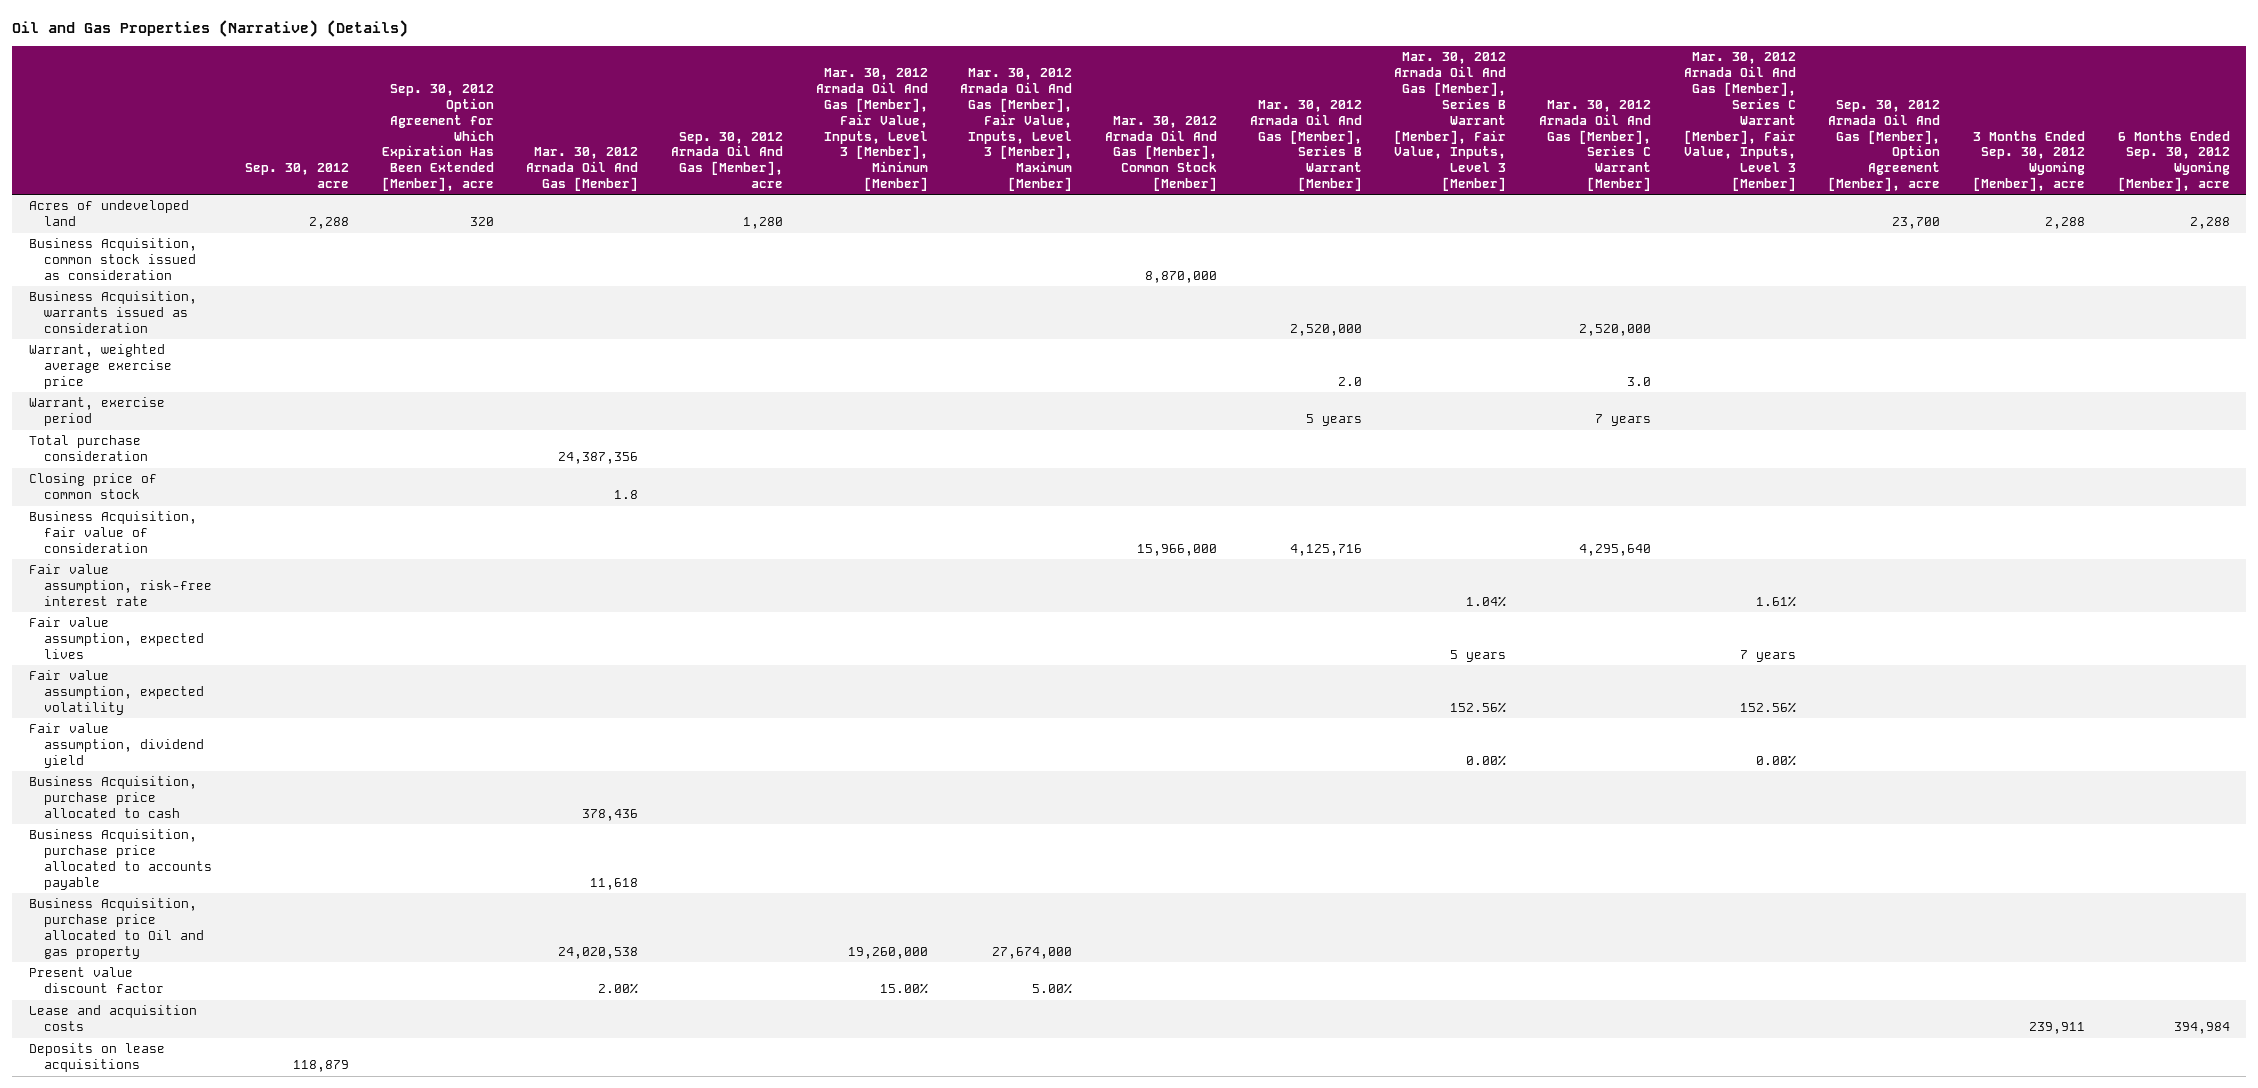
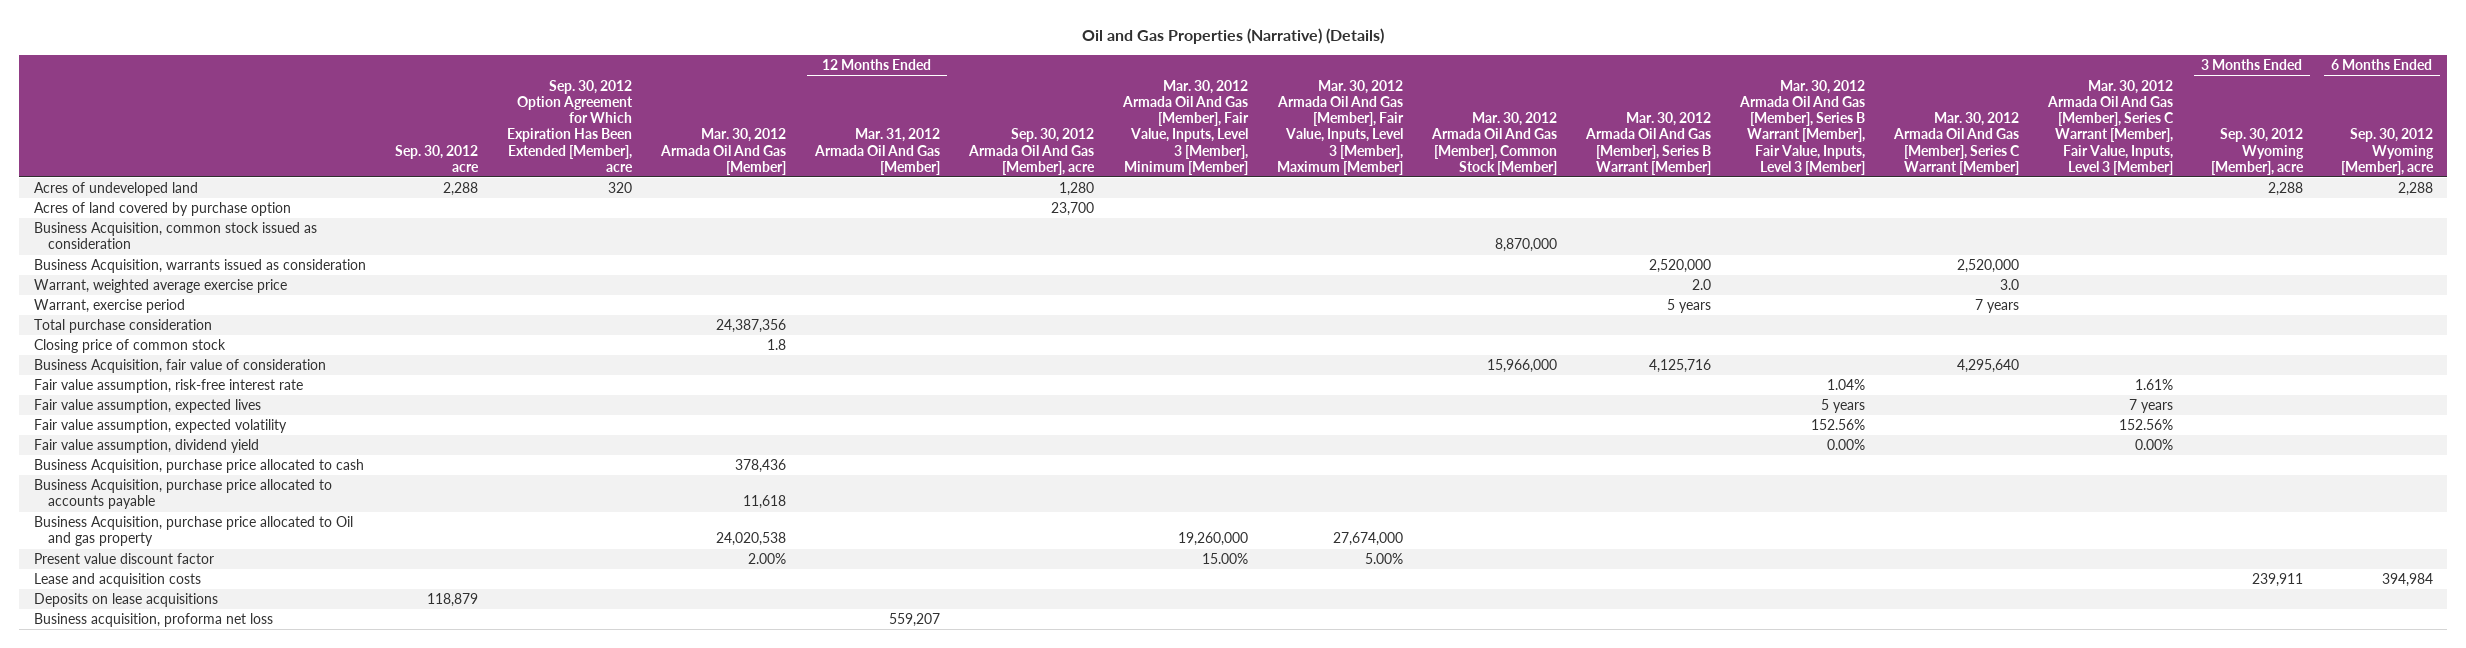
- | Sep. 30, 2012 acre | Sep. 30, 2012 Option Agreement for Which Expiration Has Been Extended [Member], acre | Mar. 30, 2012 Armada Oil And Gas [Member] | Sep. 30, 2012 Armada Oil And Gas [Member], acre | Mar. 30, 2012 Armada Oil And Gas [Member], Fair Value, Inputs, Level 3 [Member], Minimum [Member] | Mar. 30, 2012 Armada Oil And Gas [Member], Fair Value, Inputs, Level 3 [Member], Maximum [Member] | Mar. 30, 2012 Armada Oil And Gas [Member], Common Stock [Member] | Mar. 30, 2012 Armada Oil And Gas [Member], Series B Warrant [Member] | Mar. 30, 2012 Armada Oil And Gas [Member], Series B Warrant [Member], Fair Value, Inputs, Level 3 [Member] | Mar. 30, 2012 Armada Oil And Gas [Member], Series C Warrant [Member] | Mar. 30, 2012 Armada Oil And Gas [Member], Series C Warrant [Member], Fair Value, Inputs, Level 3 [Member] | Sep. 30, 2012 Armada Oil And Gas [Member], Option Agreement [Member], acre | 3 Months Ended Sep. 30, 2012 Wyoming [Member], acre | 6 Months Ended Sep. 30, 2012 Wyoming [Member], acre
+ | Sep. 30, 2012 acre | Sep. 30, 2012 Option Agreement for Which Expiration Has Been Extended [Member], acre | Mar. 30, 2012 Armada Oil And Gas [Member] | 12 Months Ended Mar. 31, 2012 Armada Oil And Gas [Member] | Sep. 30, 2012 Armada Oil And Gas [Member], acre | Mar. 30, 2012 Armada Oil And Gas [Member], Fair Value, Inputs, Level 3 [Member], Minimum [Member] | Mar. 30, 2012 Armada Oil And Gas [Member], Fair Value, Inputs, Level 3 [Member], Maximum [Member] | Mar. 30, 2012 Armada Oil And Gas [Member], Common Stock [Member] | Mar. 30, 2012 Armada Oil And Gas [Member], Series B Warrant [Member] | Mar. 30, 2012 Armada Oil And Gas [Member], Series B Warrant [Member], Fair Value, Inputs, Level 3 [Member] | Mar. 30, 2012 Armada Oil And Gas [Member], Series C Warrant [Member] | Mar. 30, 2012 Armada Oil And Gas [Member], Series C Warrant [Member], Fair Value, Inputs, Level 3 [Member] | 3 Months Ended Sep. 30, 2012 Wyoming [Member], acre | 6 Months Ended Sep. 30, 2012 Wyoming [Member], acre
+ Acres of land covered by purchase option | | | | | 23,700 | | | | | | | | |
+ Business acquisition, proforma net loss | | | | 559,207 | | | | | | | | | |

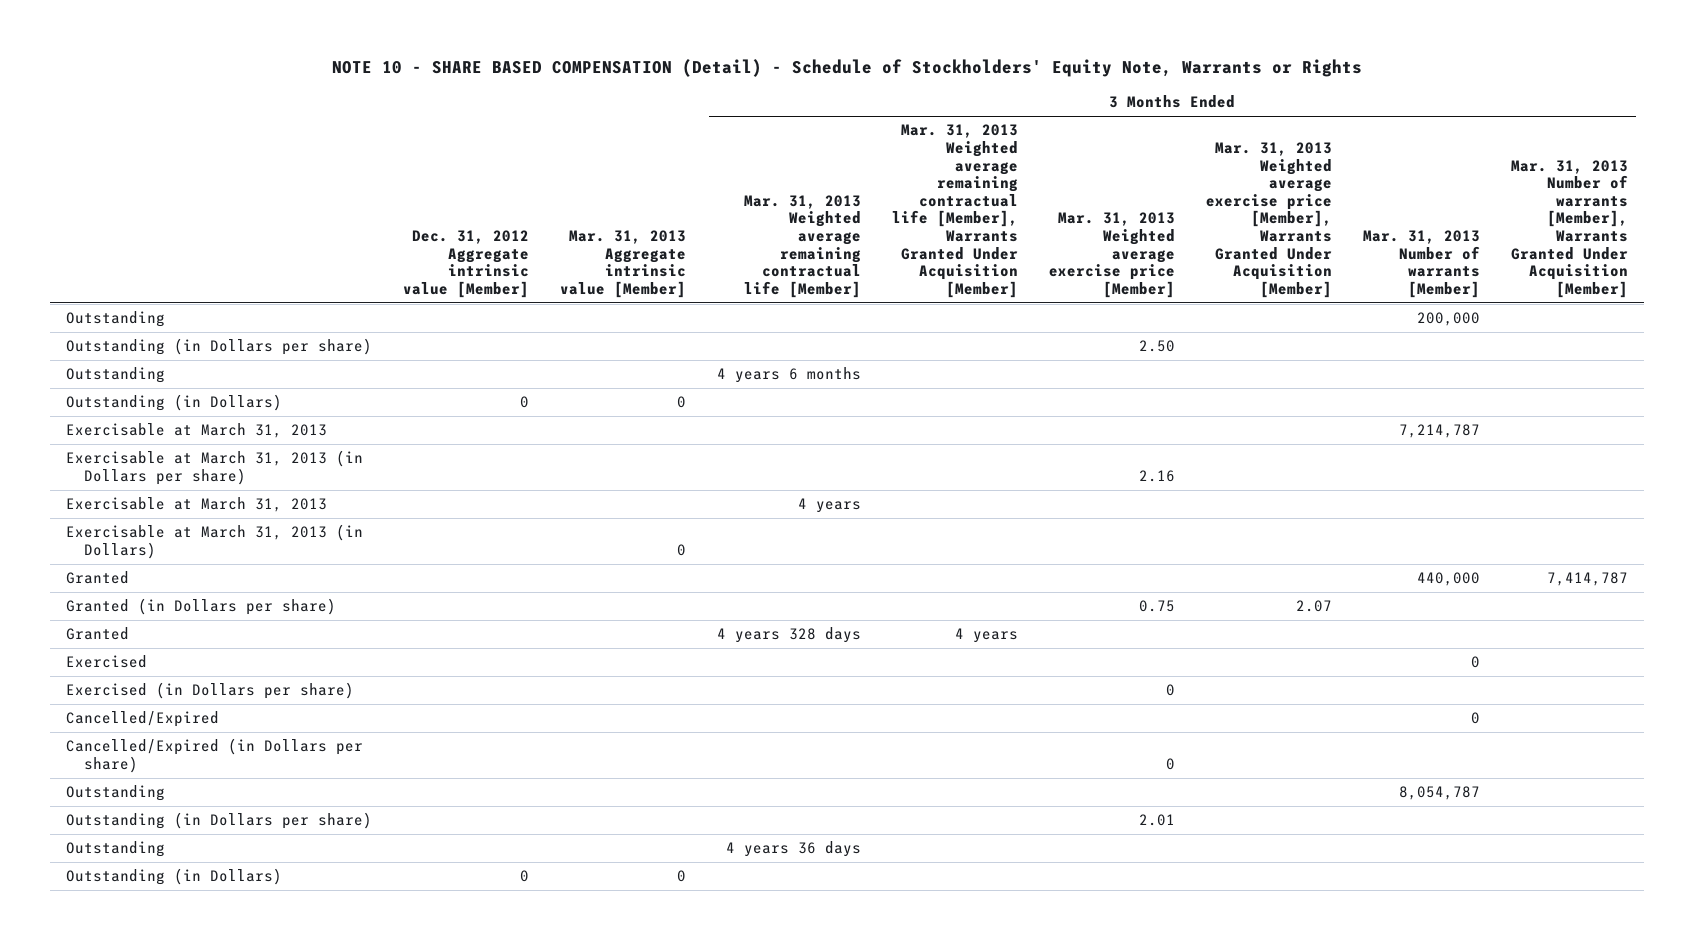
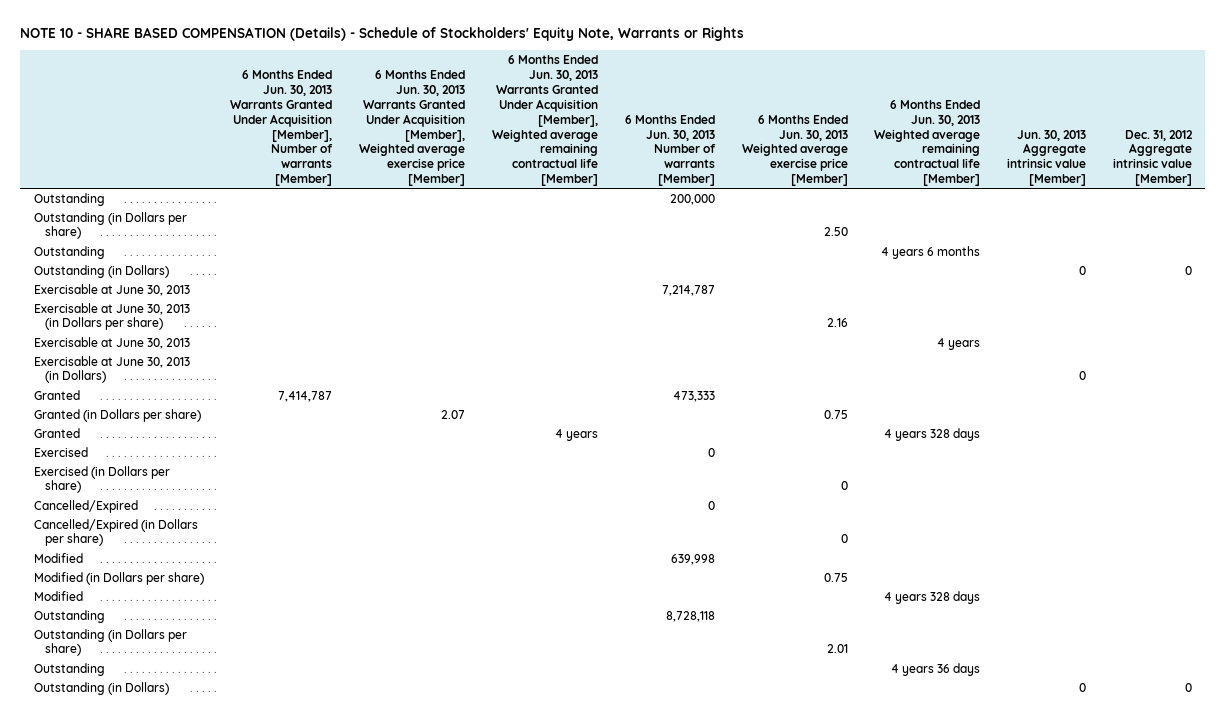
- NOTE 10 - SHARE BASED COMPENSATION (Detail) - Schedule of Stockholders' Equity Note, Warrants or Rights
+ NOTE 10 - SHARE BASED COMPENSATION (Details) - Schedule of Stockholders' Equity Note, Warrants or Rights
- | Dec. 31, 2012 Aggregate intrinsic value [Member] | Mar. 31, 2013 Aggregate intrinsic value [Member] | 3 Months Ended Mar. 31, 2013 Weighted average remaining contractual life [Member] | 3 Months Ended Mar. 31, 2013 Weighted average remaining contractual life [Member], Warrants Granted Under Acquisition [Member] | 3 Months Ended Mar. 31, 2013 Weighted average exercise price [Member] | 3 Months Ended Mar. 31, 2013 Weighted average exercise price [Member], Warrants Granted Under Acquisition [Member] | 3 Months Ended Mar. 31, 2013 Number of warrants [Member] | 3 Months Ended Mar. 31, 2013 Number of warrants [Member], Warrants Granted Under Acquisition [Member]
+ | 6 Months Ended Jun. 30, 2013 Warrants Granted Under Acquisition [Member], Number of warrants [Member] | 6 Months Ended Jun. 30, 2013 Warrants Granted Under Acquisition [Member], Weighted average exercise price [Member] | 6 Months Ended Jun. 30, 2013 Warrants Granted Under Acquisition [Member], Weighted average remaining contractual life [Member] | 6 Months Ended Jun. 30, 2013 Number of warrants [Member] | 6 Months Ended Jun. 30, 2013 Weighted average exercise price [Member] | 6 Months Ended Jun. 30, 2013 Weighted average remaining contractual life [Member] | Jun. 30, 2013 Aggregate intrinsic value [Member] | Dec. 31, 2012 Aggregate intrinsic value [Member]
- Exercisable at March 31, 2013 | | | | | | | 7,214,787 |
- Exercisable at March 31, 2013 (in Dollars per share) | | | | | 2.16 | | |
- Exercisable at March 31, 2013 | | | 4 years | | | | |
- Exercisable at March 31, 2013 (in Dollars) | | 0 | | | | | |
+ Exercisable at June 30, 2013 | | | | 7,214,787 | | | |
+ Exercisable at June 30, 2013 (in Dollars per share) | | | | | 2.16 | | |
+ Exercisable at June 30, 2013 | | | | | | 4 years | |
+ Exercisable at June 30, 2013 (in Dollars) | | | | | | | 0 |
+ Modified | | | | 639,998 | | | |
+ Modified (in Dollars per share) | | | | | 0.75 | | |
+ Modified | | | | | | 4 years 328 days | |

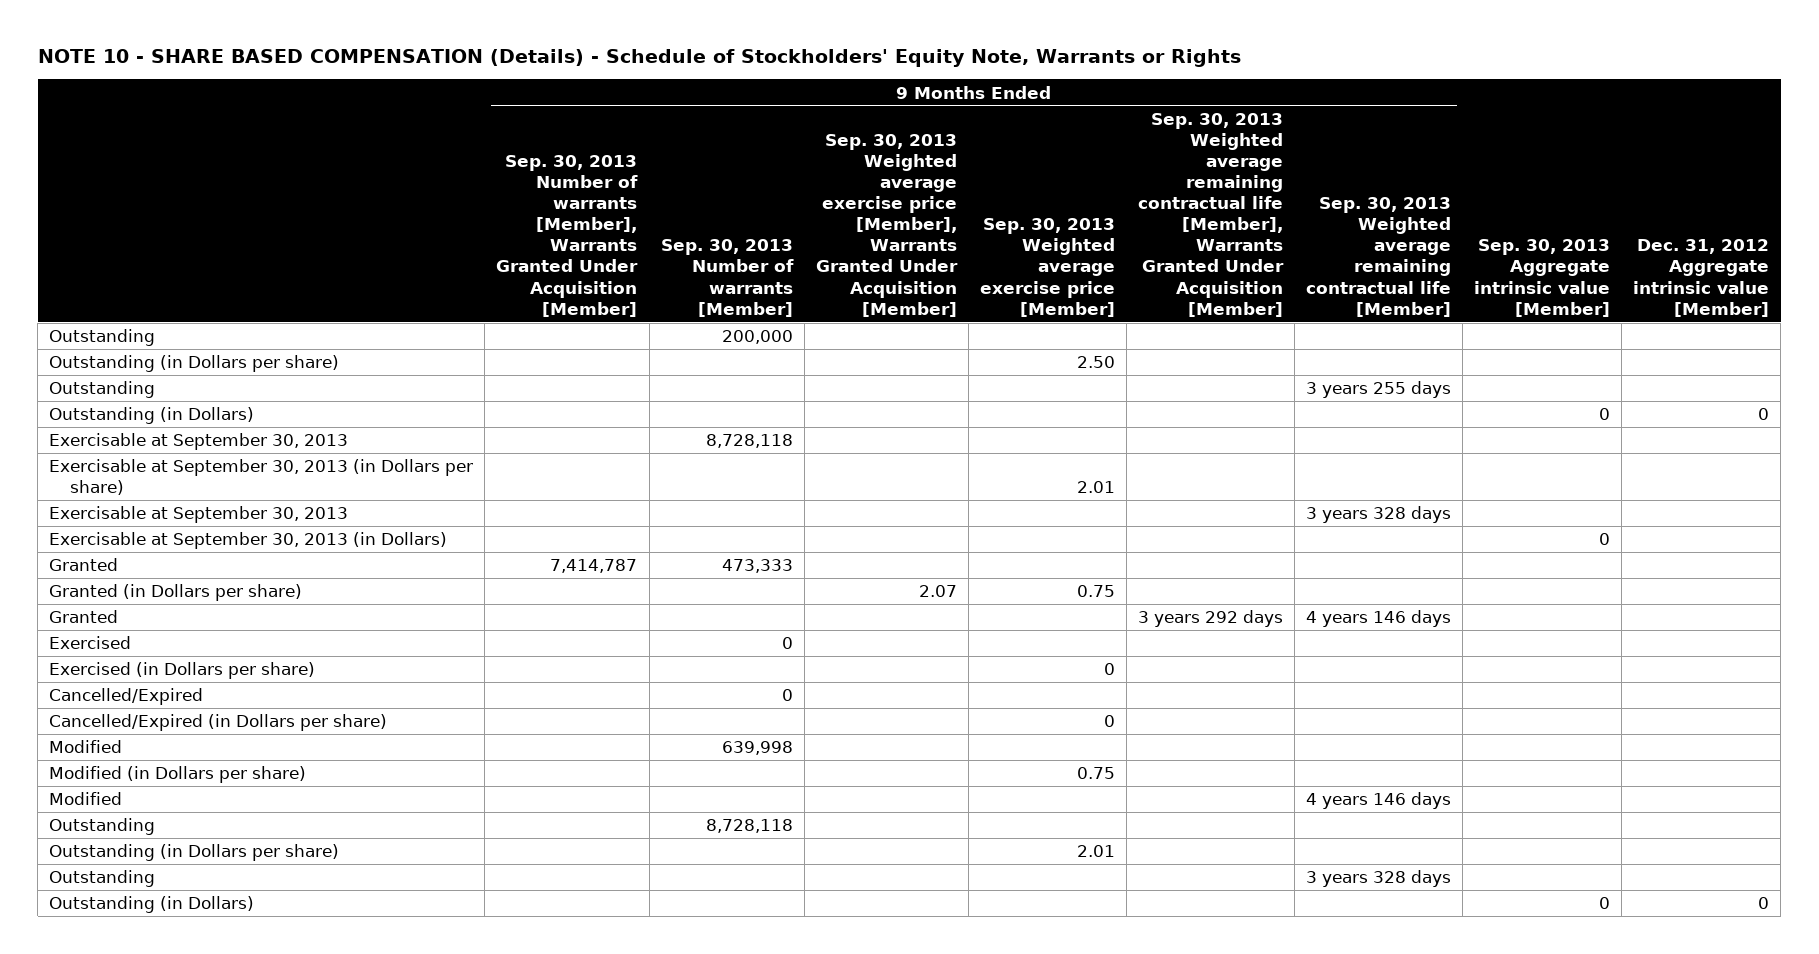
- | 6 Months Ended Jun. 30, 2013 Warrants Granted Under Acquisition [Member], Number of warrants [Member] | 6 Months Ended Jun. 30, 2013 Warrants Granted Under Acquisition [Member], Weighted average exercise price [Member] | 6 Months Ended Jun. 30, 2013 Warrants Granted Under Acquisition [Member], Weighted average remaining contractual life [Member] | 6 Months Ended Jun. 30, 2013 Number of warrants [Member] | 6 Months Ended Jun. 30, 2013 Weighted average exercise price [Member] | 6 Months Ended Jun. 30, 2013 Weighted average remaining contractual life [Member] | Jun. 30, 2013 Aggregate intrinsic value [Member] | Dec. 31, 2012 Aggregate intrinsic value [Member]
+ | 9 Months Ended Sep. 30, 2013 Number of warrants [Member], Warrants Granted Under Acquisition [Member] | 9 Months Ended Sep. 30, 2013 Number of warrants [Member] | 9 Months Ended Sep. 30, 2013 Weighted average exercise price [Member], Warrants Granted Under Acquisition [Member] | 9 Months Ended Sep. 30, 2013 Weighted average exercise price [Member] | 9 Months Ended Sep. 30, 2013 Weighted average remaining contractual life [Member], Warrants Granted Under Acquisition [Member] | 9 Months Ended Sep. 30, 2013 Weighted average remaining contractual life [Member] | Sep. 30, 2013 Aggregate intrinsic value [Member] | Dec. 31, 2012 Aggregate intrinsic value [Member]
- Exercisable at June 30, 2013 | | | | 7,214,787 | | | |
- Exercisable at June 30, 2013 (in Dollars per share) | | | | | 2.16 | | |
- Exercisable at June 30, 2013 | | | | | | 4 years | |
- Exercisable at June 30, 2013 (in Dollars) | | | | | | | 0 |
+ Exercisable at September 30, 2013 | | 8,728,118 | | | | | |
+ Exercisable at September 30, 2013 (in Dollars per share) | | | | 2.01 | | | |
+ Exercisable at September 30, 2013 | | | | | | 3 years 328 days | |
+ Exercisable at September 30, 2013 (in Dollars) | | | | | | | 0 |

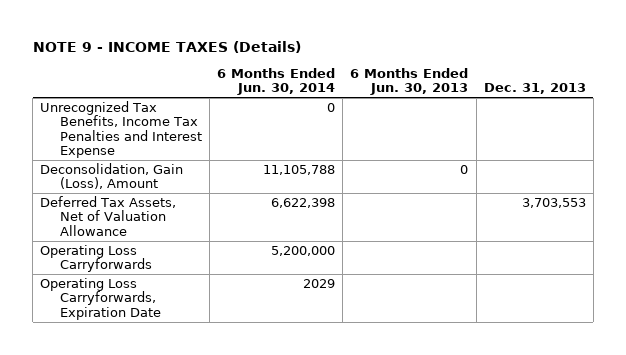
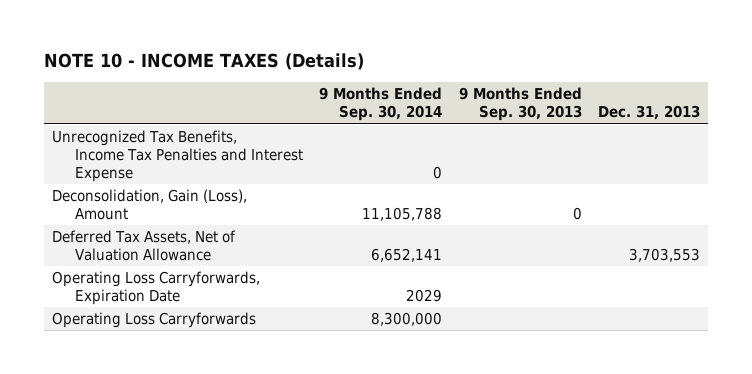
- NOTE 9 - INCOME TAXES (Details)
+ NOTE 10 - INCOME TAXES (Details)
- | 6 Months Ended Jun. 30, 2014 | 6 Months Ended Jun. 30, 2013 | Dec. 31, 2013
+ | 9 Months Ended Sep. 30, 2014 | 9 Months Ended Sep. 30, 2013 | Dec. 31, 2013
moved down: Operating Loss Carryforwards | 8,300,000 | |

